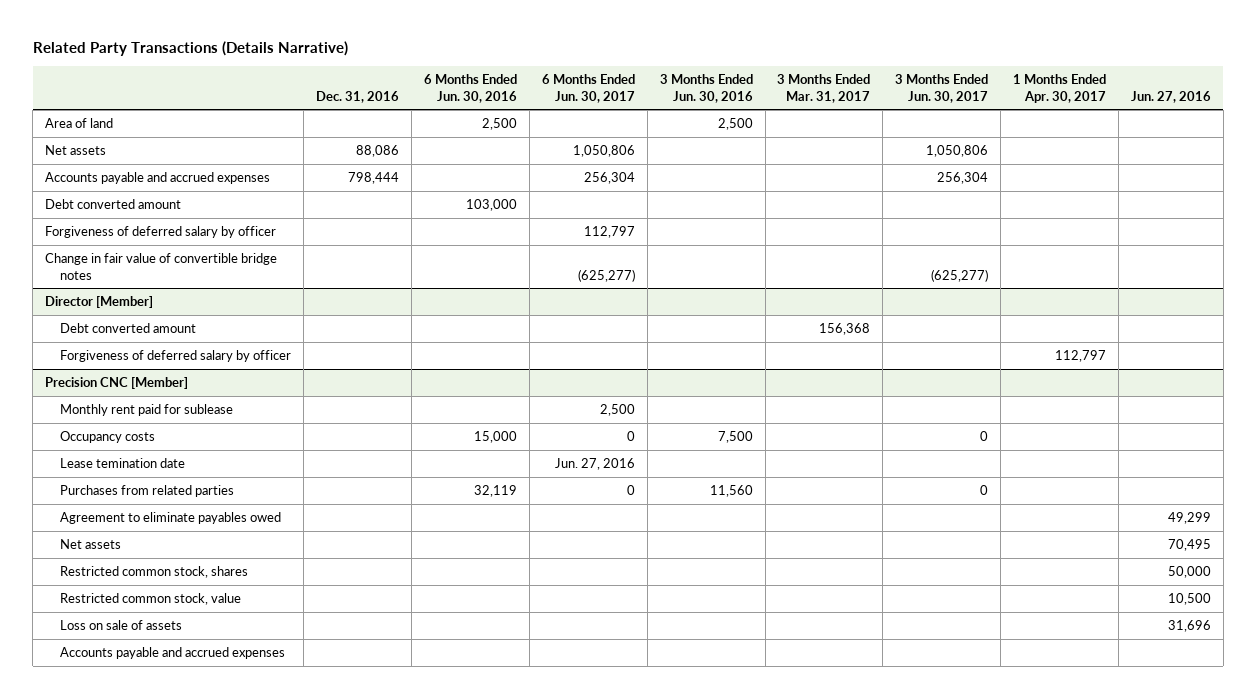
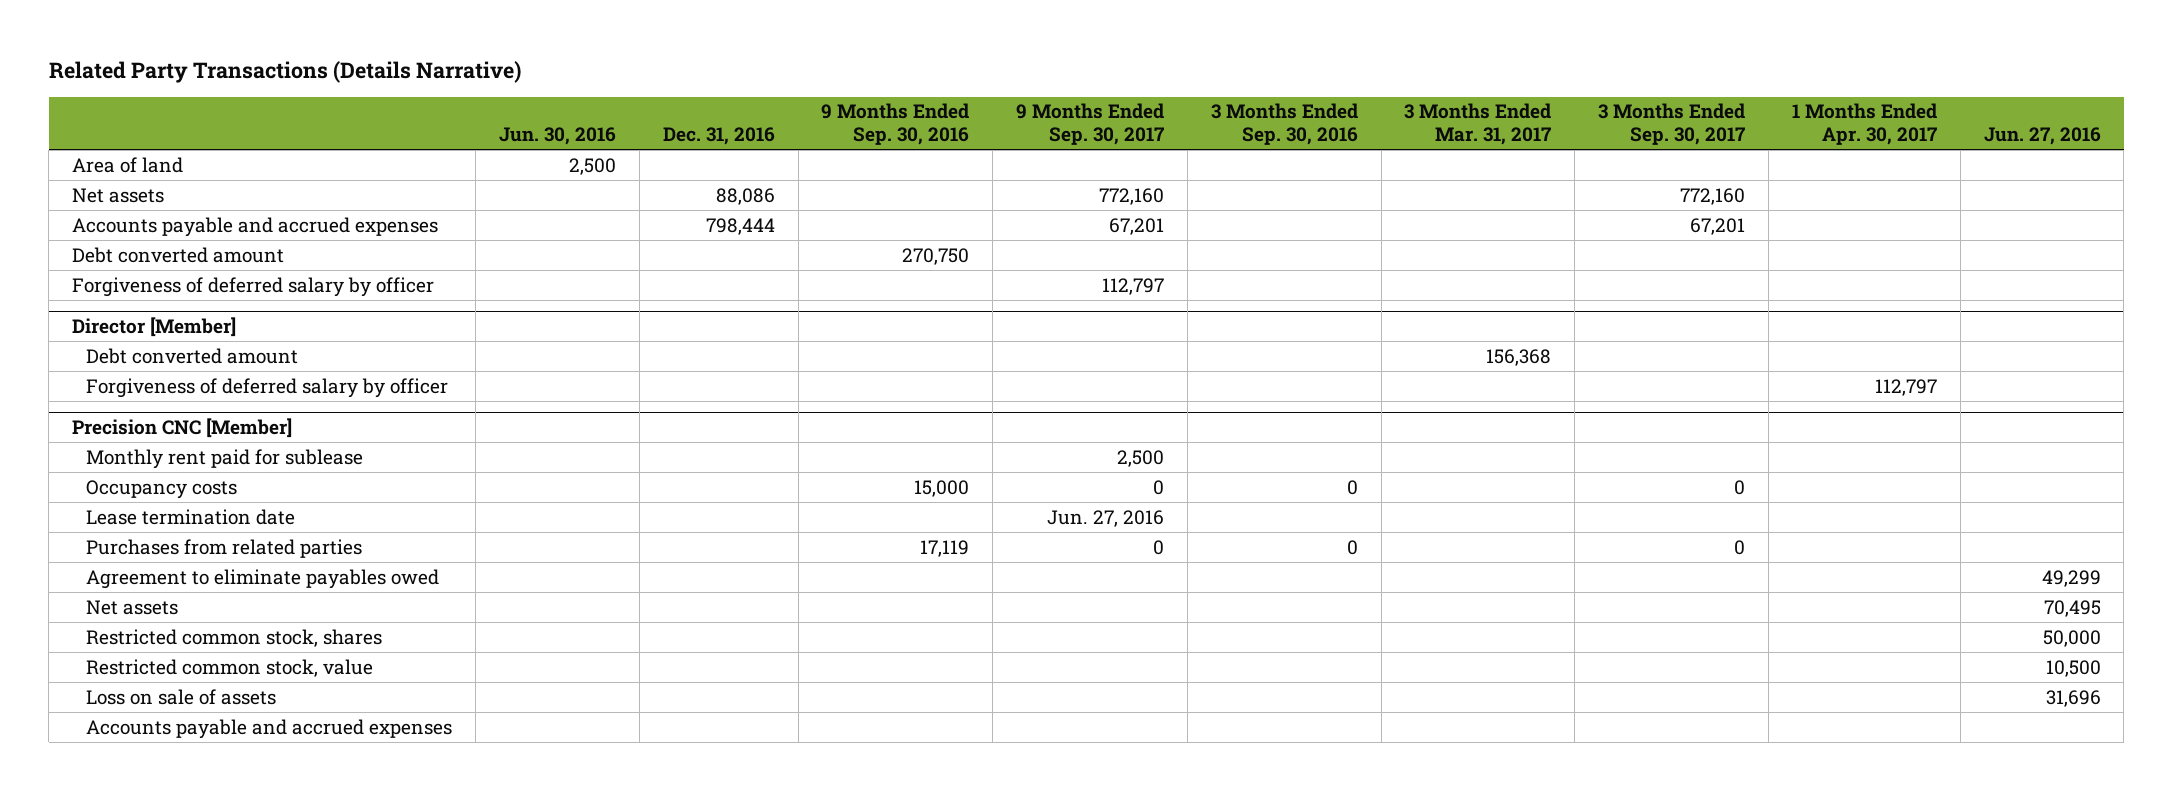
- | Dec. 31, 2016 | 6 Months Ended Jun. 30, 2016 | 6 Months Ended Jun. 30, 2017 | 3 Months Ended Jun. 30, 2016 | 3 Months Ended Mar. 31, 2017 | 3 Months Ended Jun. 30, 2017 | 1 Months Ended Apr. 30, 2017 | Jun. 27, 2016
+ | Jun. 30, 2016 | Dec. 31, 2016 | 9 Months Ended Sep. 30, 2016 | 9 Months Ended Sep. 30, 2017 | 3 Months Ended Sep. 30, 2016 | 3 Months Ended Mar. 31, 2017 | 3 Months Ended Sep. 30, 2017 | 1 Months Ended Apr. 30, 2017 | Jun. 27, 2016
- Change in fair value of convertible bridge notes | | | (625,277) | | | (625,277) | |
@ Precision CNC [Member]
- Lease temination date | | | Jun. 27, 2016 | | | | |
+ Lease termination date | | | | Jun. 27, 2016 | | | | |

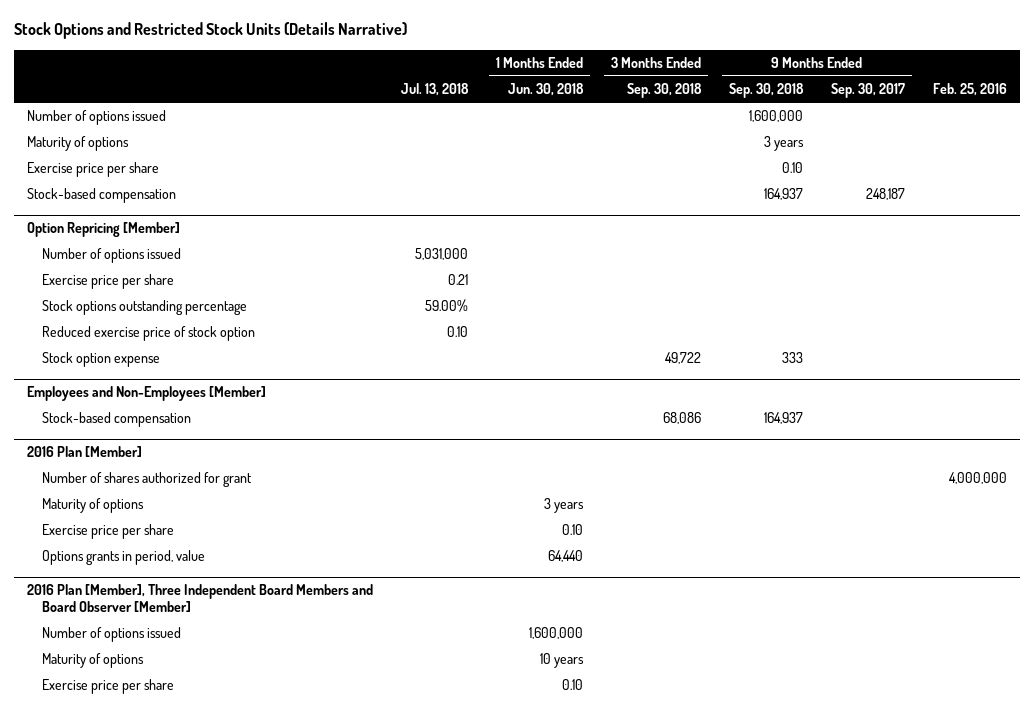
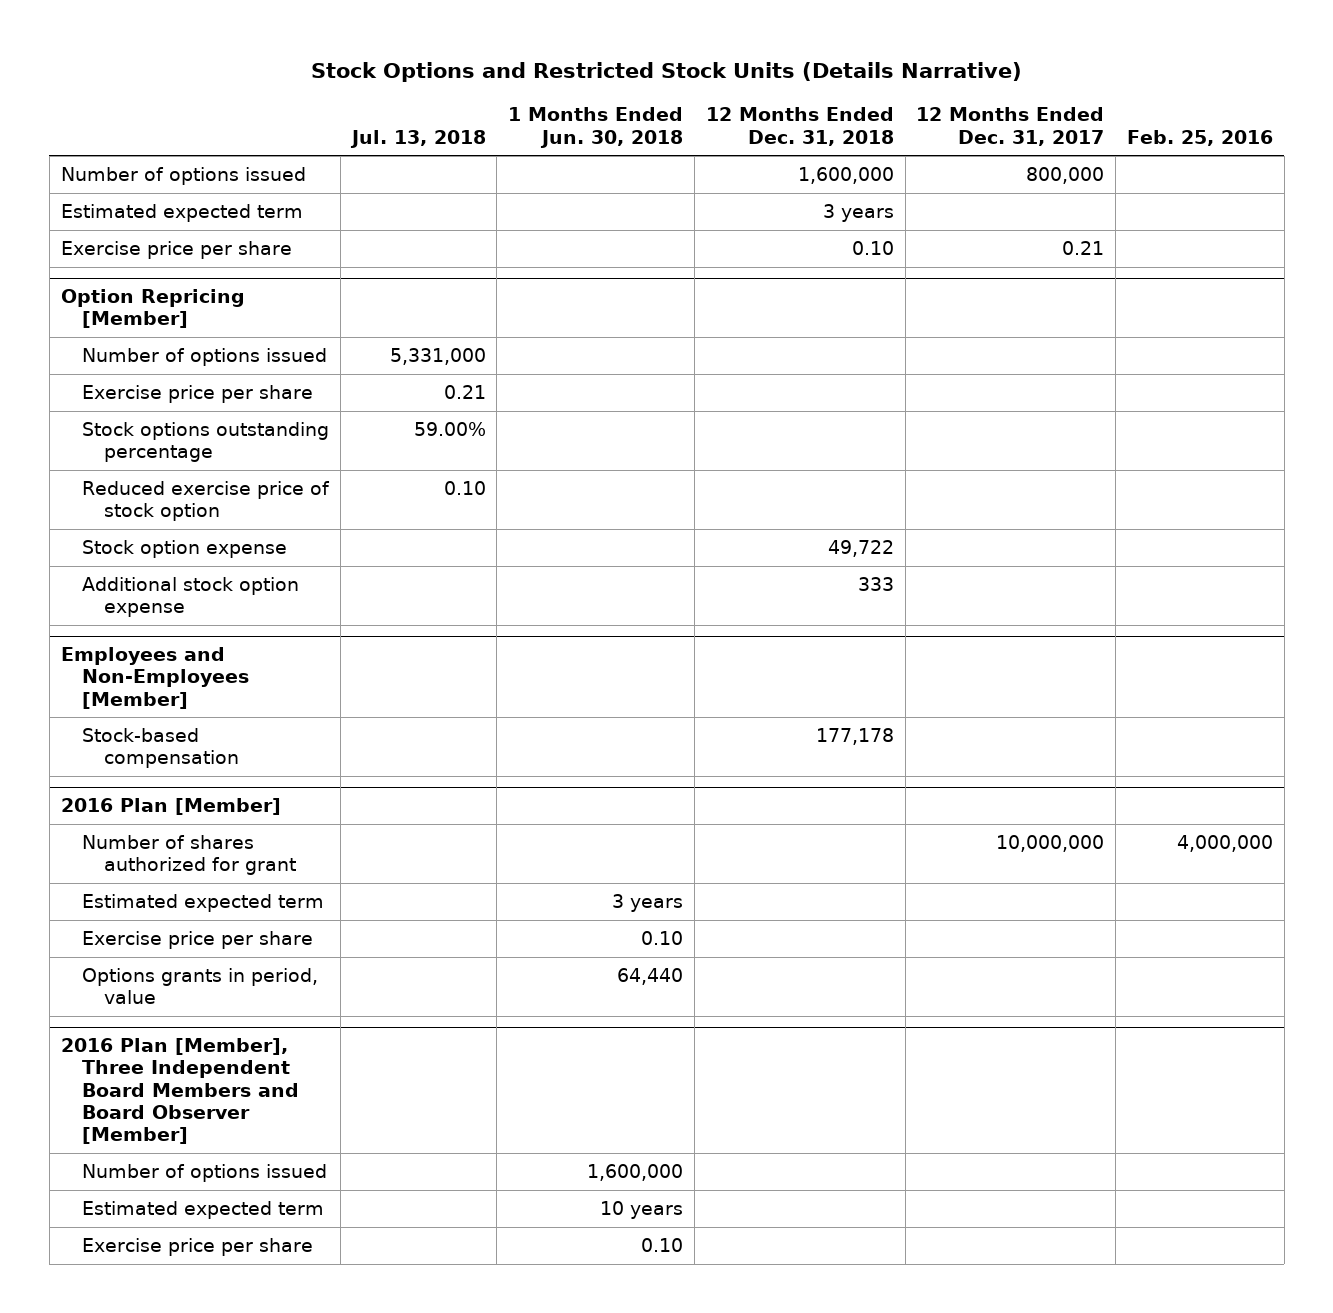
- | Jul. 13, 2018 | 1 Months Ended Jun. 30, 2018 | 3 Months Ended Sep. 30, 2018 | 9 Months Ended Sep. 30, 2018 | 9 Months Ended Sep. 30, 2017 | Feb. 25, 2016
+ | Jul. 13, 2018 | 1 Months Ended Jun. 30, 2018 | 12 Months Ended Dec. 31, 2018 | 12 Months Ended Dec. 31, 2017 | Feb. 25, 2016
- Maturity of options | | | | 3 years | |
+ Estimated expected term | | | 3 years | |
- Stock-based compensation | | | | 164,937 | 248,187 |
@ Option Repricing [Member]
- Number of options issued | 5,031,000 | | | | |
+ Number of options issued | 5,331,000 | | | |
+ Additional stock option expense | | | 333 | |
@ 2016 Plan [Member]
- Maturity of options | | 3 years | | | |
+ Estimated expected term | | 3 years | | |
@ 2016 Plan [Member], Three Independent Board Members and Board Observer [Member]
- Maturity of options | | 10 years | | | |
+ Estimated expected term | | 10 years | | |

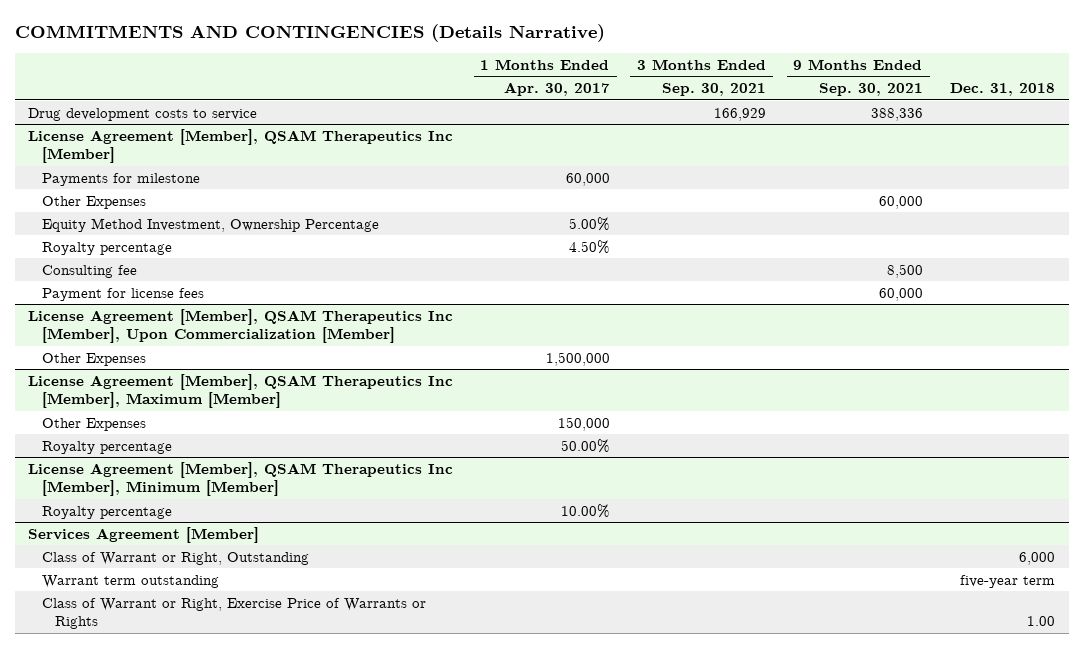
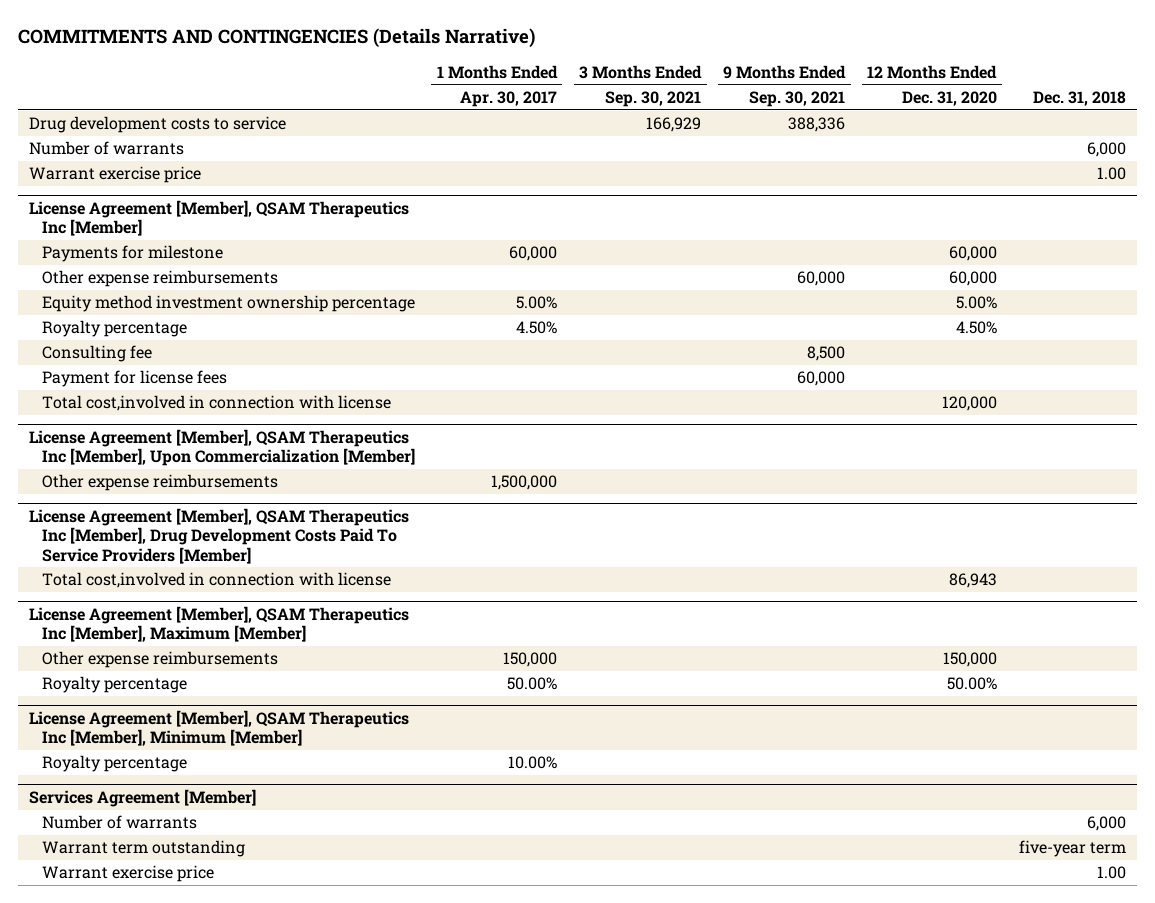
- | 1 Months Ended Apr. 30, 2017 | 3 Months Ended Sep. 30, 2021 | 9 Months Ended Sep. 30, 2021 | Dec. 31, 2018
+ | 1 Months Ended Apr. 30, 2017 | 3 Months Ended Sep. 30, 2021 | 9 Months Ended Sep. 30, 2021 | 12 Months Ended Dec. 31, 2020 | Dec. 31, 2018
+ Number of warrants | | | | | 6,000
+ Warrant exercise price | | | | | 1.00
@ License Agreement [Member], QSAM Therapeutics Inc [Member]
- Other Expenses | | | 60,000 |
- Equity Method Investment, Ownership Percentage | 5.00% | | |
+ Other expense reimbursements | | | 60,000 | 60,000 |
+ Equity method investment ownership percentage | 5.00% | | | 5.00% |
+ Total cost,involved in connection with license | | | | 120,000 |
@ License Agreement [Member], QSAM Therapeutics Inc [Member], Upon Commercialization [Member]
- Other Expenses | 1,500,000 | | |
+ Other expense reimbursements | 1,500,000 | | | |
+ License Agreement [Member], QSAM Therapeutics Inc [Member], Drug Development Costs Paid To Service Providers [Member]
+ Total cost,involved in connection with license | | | | 86,943 |
@ License Agreement [Member], QSAM Therapeutics Inc [Member], Maximum [Member]
- Other Expenses | 150,000 | | |
+ Other expense reimbursements | 150,000 | | | 150,000 |
@ Services Agreement [Member]
- Class of Warrant or Right, Outstanding | | | | 6,000
+ Number of warrants | | | | | 6,000
- Class of Warrant or Right, Exercise Price of Warrants or Rights | | | | 1.00
+ Warrant exercise price | | | | | 1.00

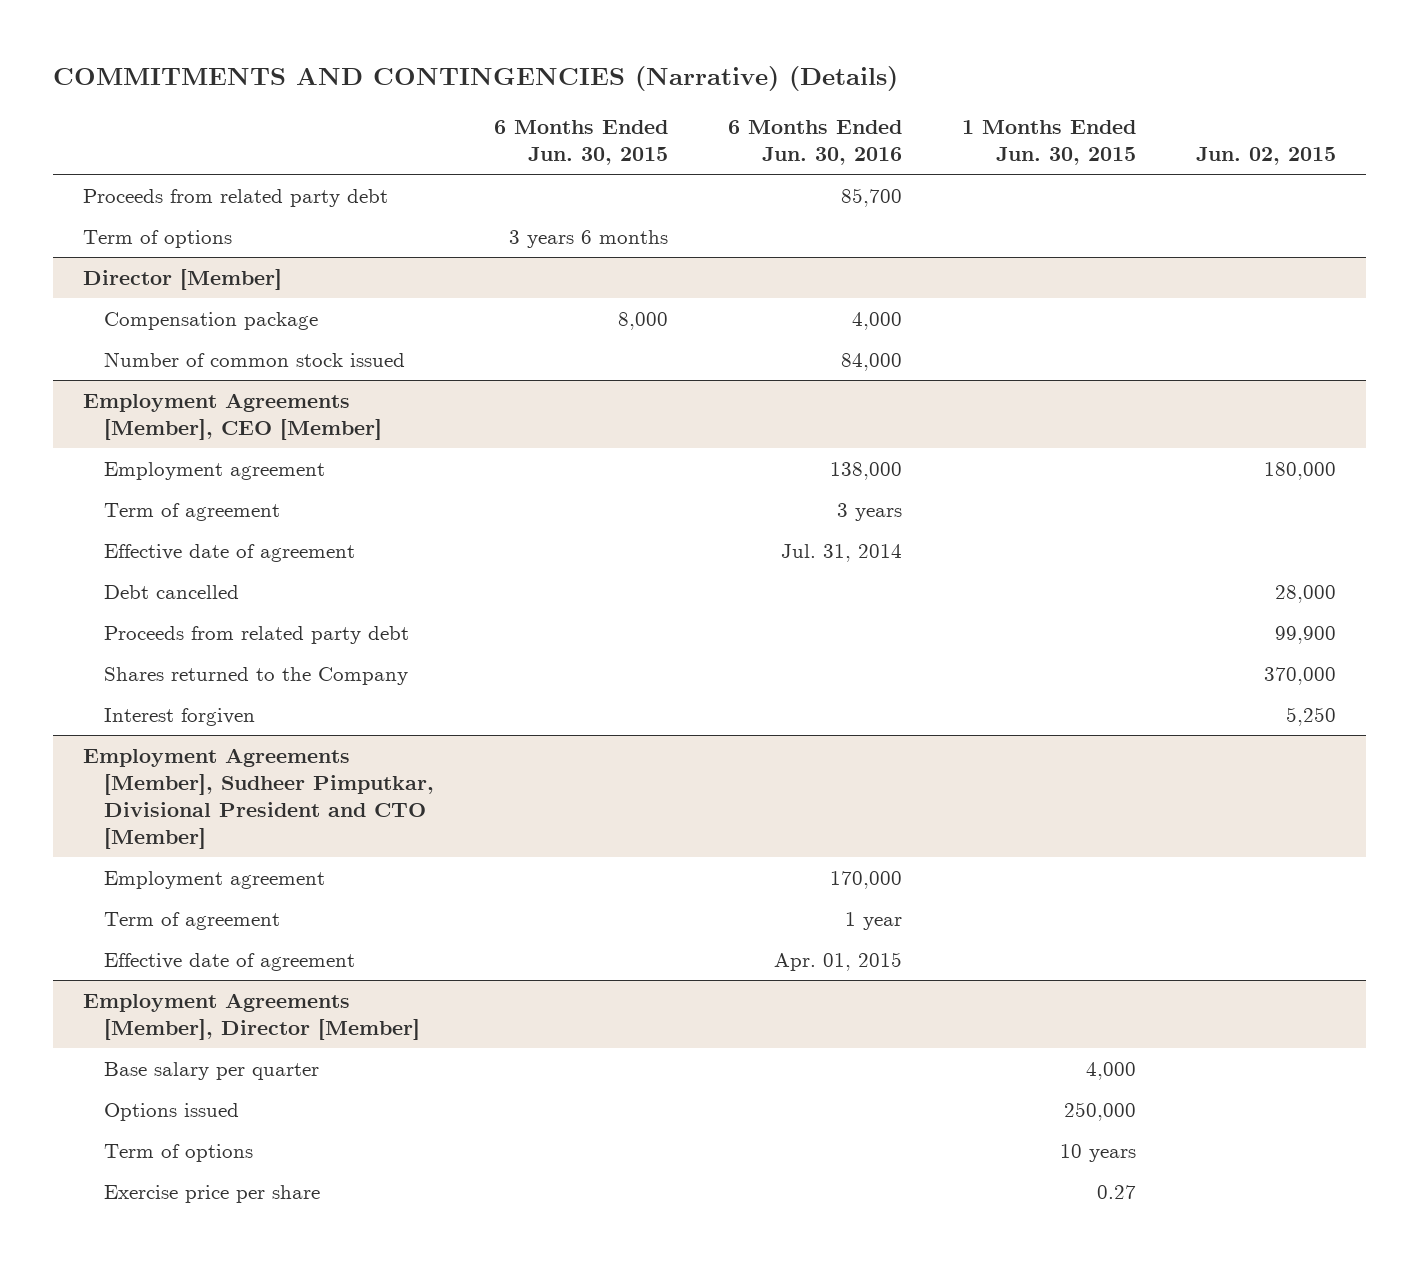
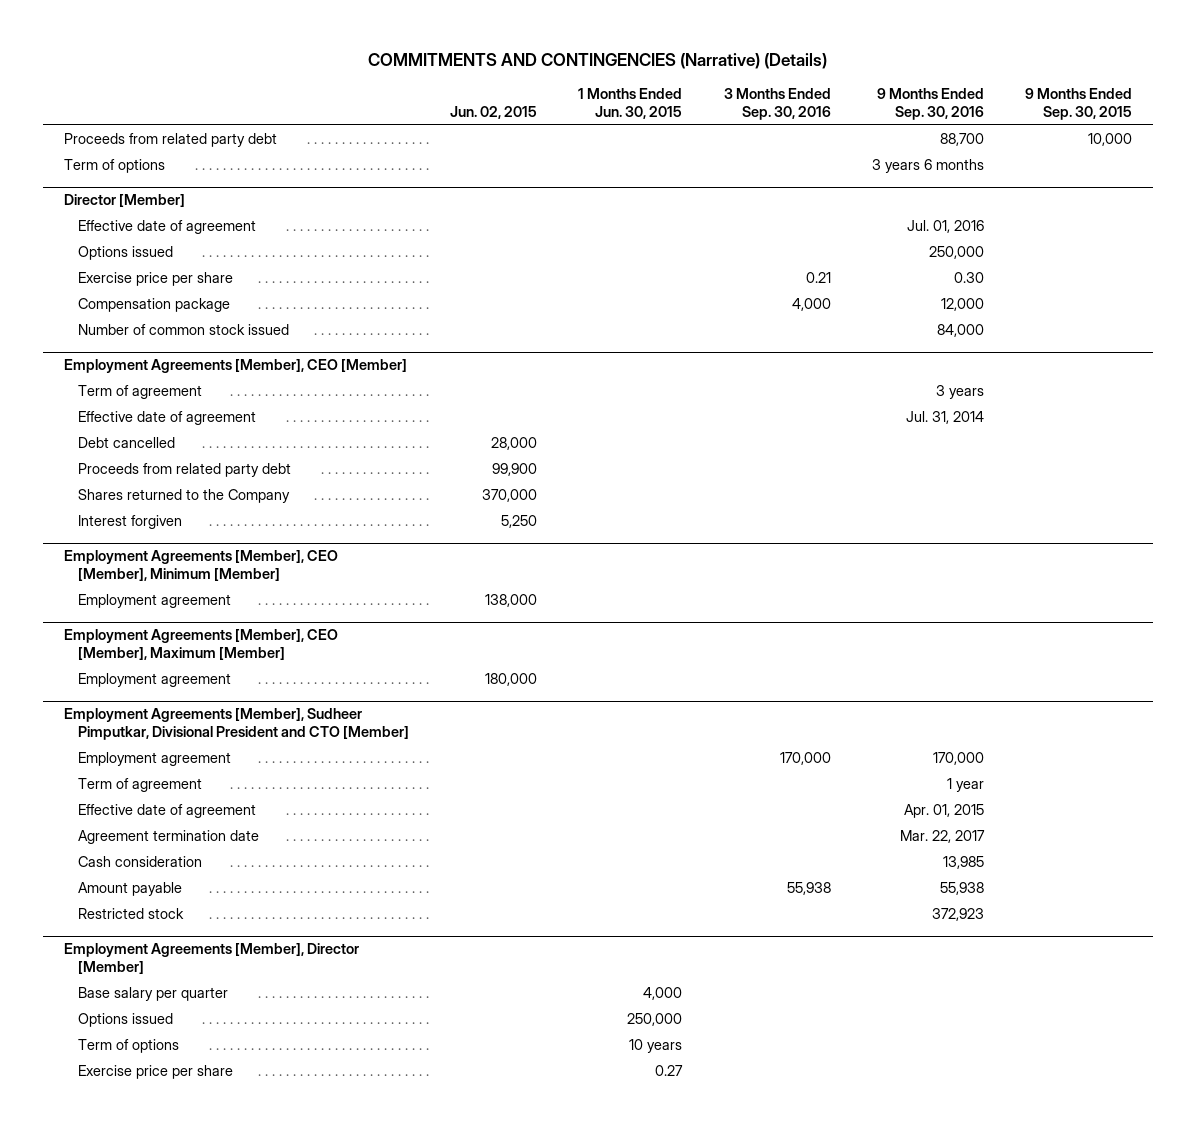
- | 6 Months Ended Jun. 30, 2015 | 6 Months Ended Jun. 30, 2016 | 1 Months Ended Jun. 30, 2015 | Jun. 02, 2015
+ | Jun. 02, 2015 | 1 Months Ended Jun. 30, 2015 | 3 Months Ended Sep. 30, 2016 | 9 Months Ended Sep. 30, 2016 | 9 Months Ended Sep. 30, 2015
@ Director [Member]
+ Effective date of agreement | | | | Jul. 01, 2016 |
+ Options issued | | | | 250,000 |
+ Exercise price per share | | | 0.21 | 0.30 |
@ Employment Agreements [Member], CEO [Member]
- Employment agreement | | 138,000 | | 180,000
+ Employment Agreements [Member], CEO [Member], Minimum [Member]
+ Employment agreement | 138,000 | | | |
+ Employment Agreements [Member], CEO [Member], Maximum [Member]
+ Employment agreement | 180,000 | | | |
@ Employment Agreements [Member], Sudheer Pimputkar, Divisional President and CTO [Member]
+ Agreement termination date | | | | Mar. 22, 2017 |
+ Cash consideration | | | | 13,985 |
+ Amount payable | | | 55,938 | 55,938 |
+ Restricted stock | | | | 372,923 |

